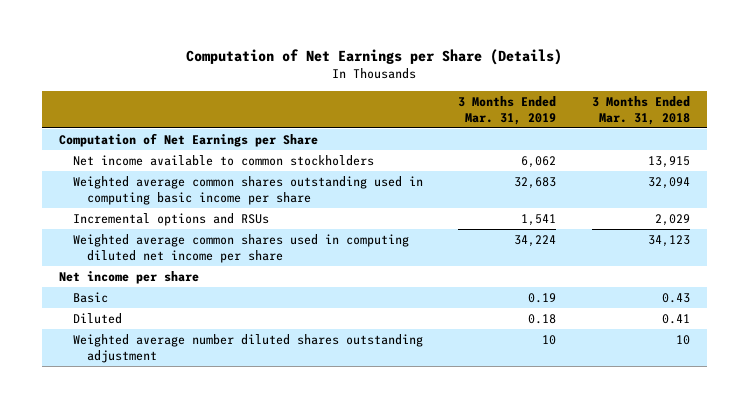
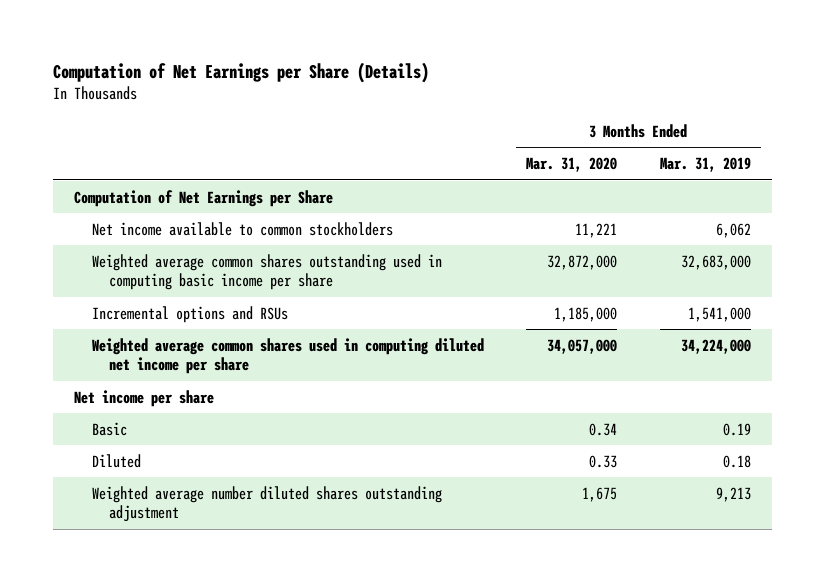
- | 3 Months Ended Mar. 31, 2019 | 3 Months Ended Mar. 31, 2018
+ | 3 Months Ended Mar. 31, 2020 | 3 Months Ended Mar. 31, 2019
- Weighted average common shares outstanding used in computing basic income per share | 32,683 | 32,094
- Incremental options and RSUs | 1,541 | 2,029
- Weighted average common shares used in computing diluted net income per share | 34,224 | 34,123
+ Weighted average common shares outstanding used in computing basic income per share | 32,872,000 | 32,683,000
+ Incremental options and RSUs | 1,185,000 | 1,541,000
+ Weighted average common shares used in computing diluted net income per share | 34,057,000 | 34,224,000
- Weighted average number diluted shares outstanding adjustment | 10 | 10
+ Weighted average number diluted shares outstanding adjustment | 1,675 | 9,213

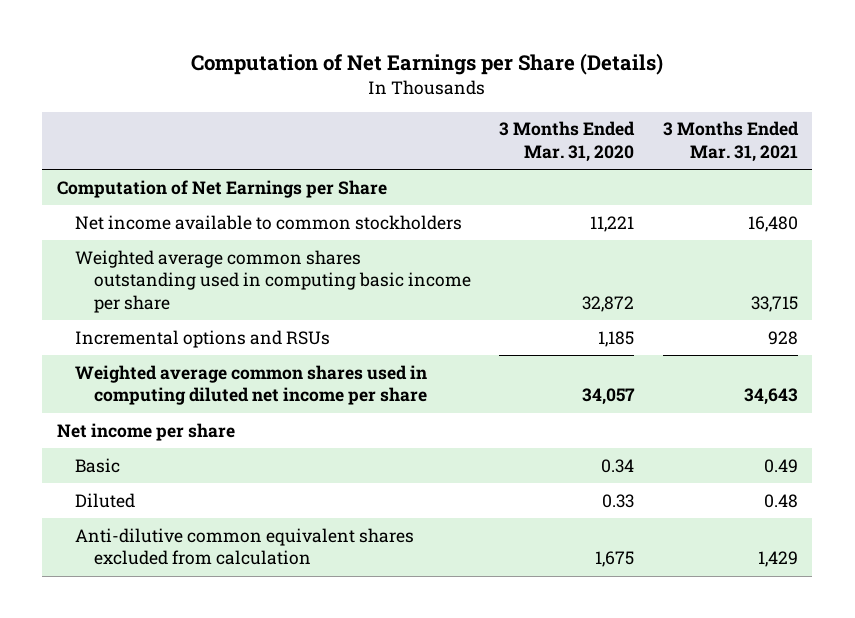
- | 3 Months Ended Mar. 31, 2020 | 3 Months Ended Mar. 31, 2019
+ | 3 Months Ended Mar. 31, 2020 | 3 Months Ended Mar. 31, 2021
- Weighted average common shares outstanding used in computing basic income per share | 32,872,000 | 32,683,000
- Incremental options and RSUs | 1,185,000 | 1,541,000
- Weighted average common shares used in computing diluted net income per share | 34,057,000 | 34,224,000
+ Weighted average common shares outstanding used in computing basic income per share | 32,872 | 33,715
+ Incremental options and RSUs | 1,185 | 928
+ Weighted average common shares used in computing diluted net income per share | 34,057 | 34,643
- Weighted average number diluted shares outstanding adjustment | 1,675 | 9,213
+ Anti-dilutive common equivalent shares excluded from calculation | 1,675 | 1,429

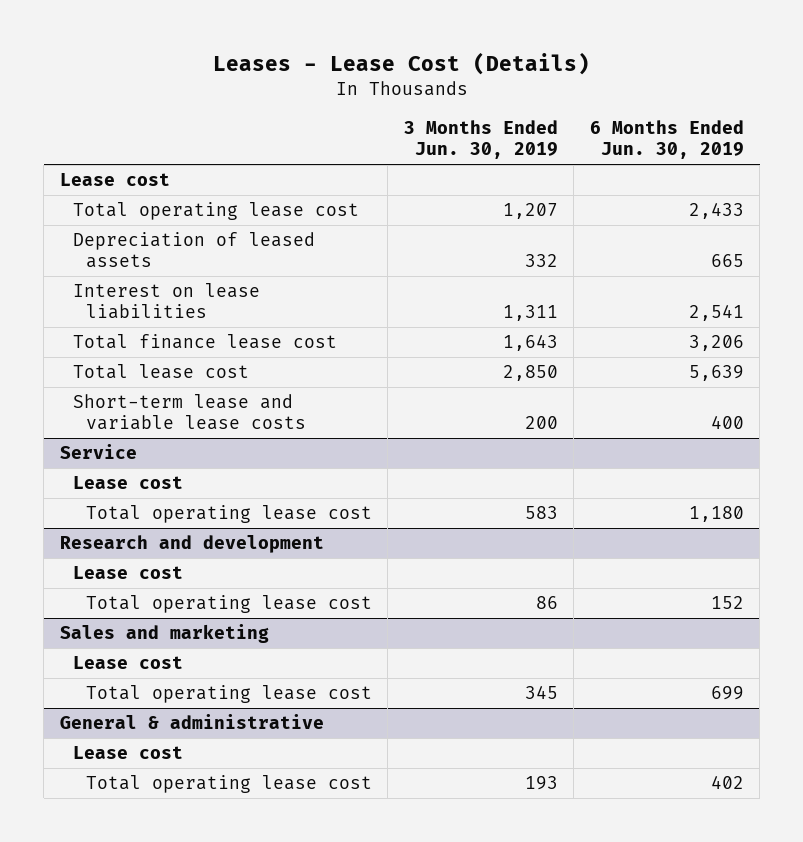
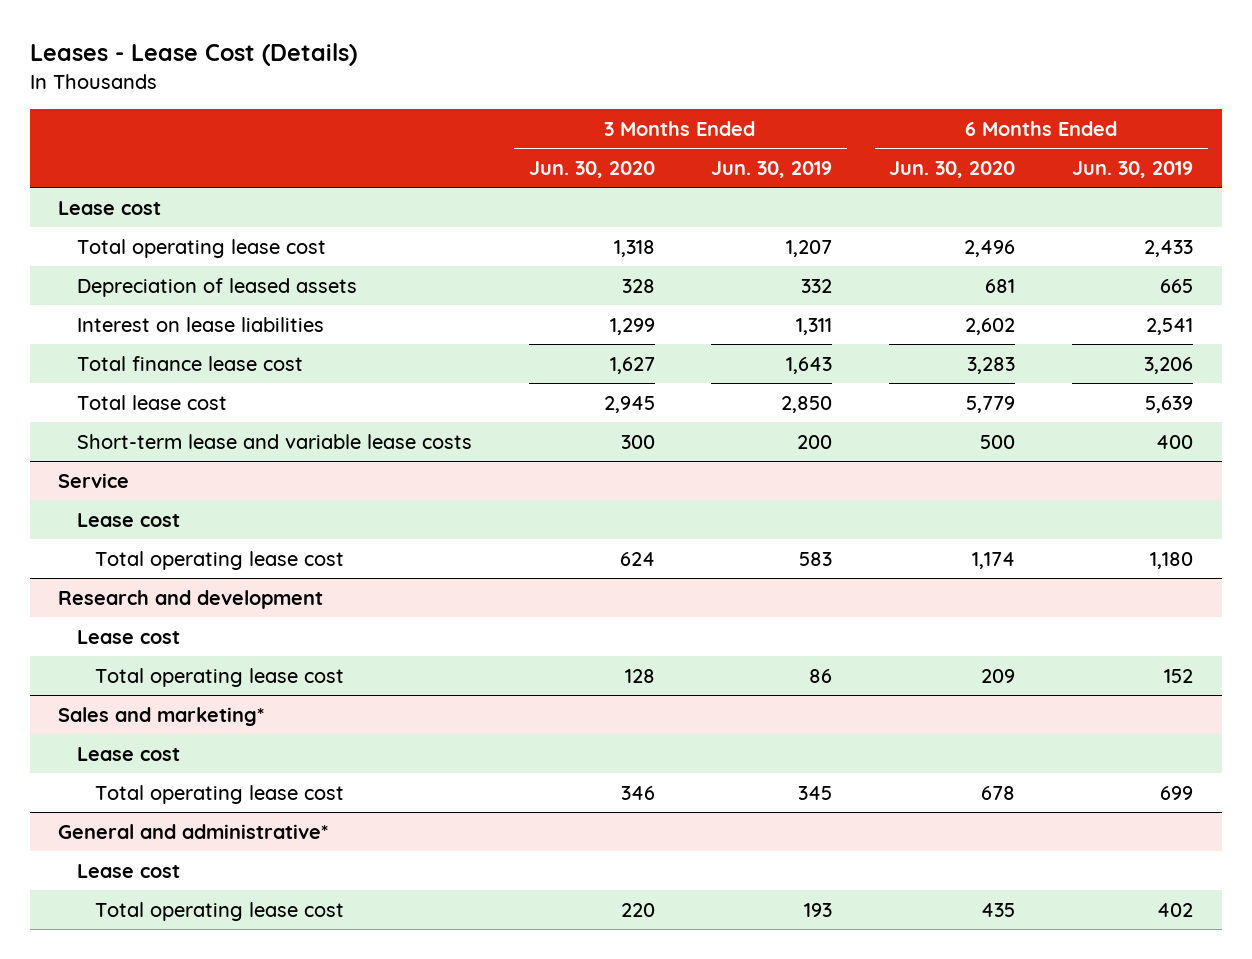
- | 3 Months Ended Jun. 30, 2019 | 6 Months Ended Jun. 30, 2019
+ | 3 Months Ended Jun. 30, 2020 | 3 Months Ended Jun. 30, 2019 | 6 Months Ended Jun. 30, 2020 | 6 Months Ended Jun. 30, 2019
- Sales and marketing
+ Sales and marketing*
- General & administrative
+ General and administrative*

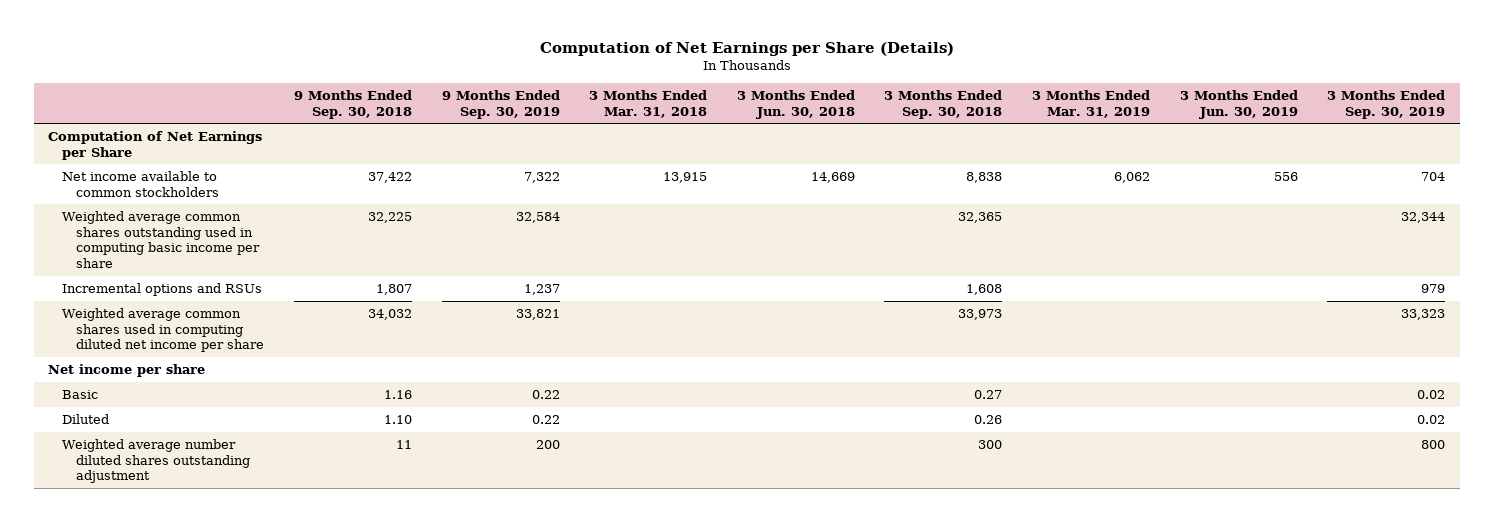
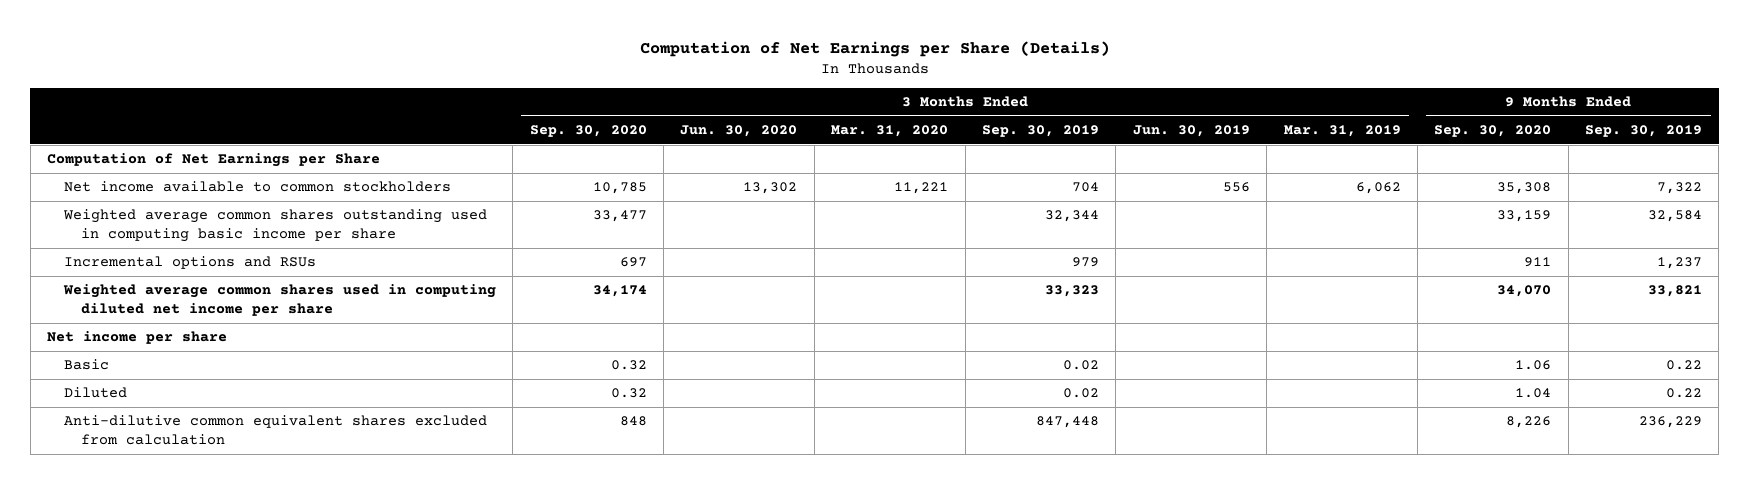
- | 9 Months Ended Sep. 30, 2018 | 9 Months Ended Sep. 30, 2019 | 3 Months Ended Mar. 31, 2018 | 3 Months Ended Jun. 30, 2018 | 3 Months Ended Sep. 30, 2018 | 3 Months Ended Mar. 31, 2019 | 3 Months Ended Jun. 30, 2019 | 3 Months Ended Sep. 30, 2019
+ | 3 Months Ended Sep. 30, 2020 | 3 Months Ended Jun. 30, 2020 | 3 Months Ended Mar. 31, 2020 | 3 Months Ended Sep. 30, 2019 | 3 Months Ended Jun. 30, 2019 | 3 Months Ended Mar. 31, 2019 | 9 Months Ended Sep. 30, 2020 | 9 Months Ended Sep. 30, 2019
- Weighted average number diluted shares outstanding adjustment | 11 | 200 | | | 300 | | | 800
+ Anti-dilutive common equivalent shares excluded from calculation | 848 | | | 847,448 | | | 8,226 | 236,229

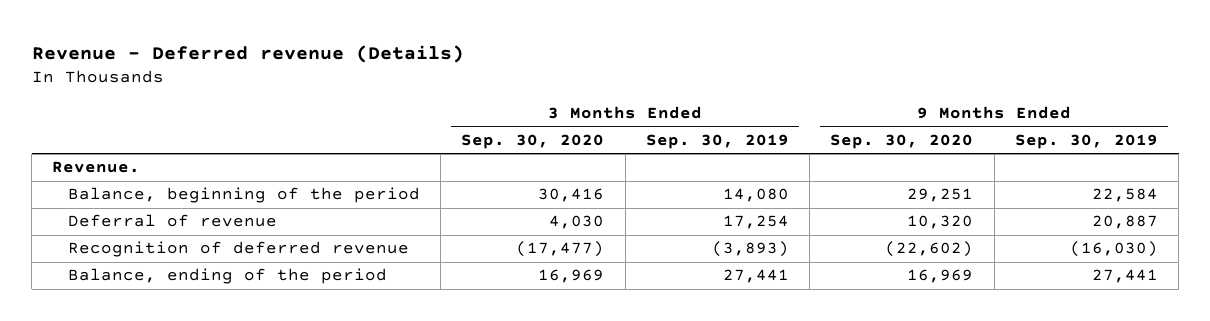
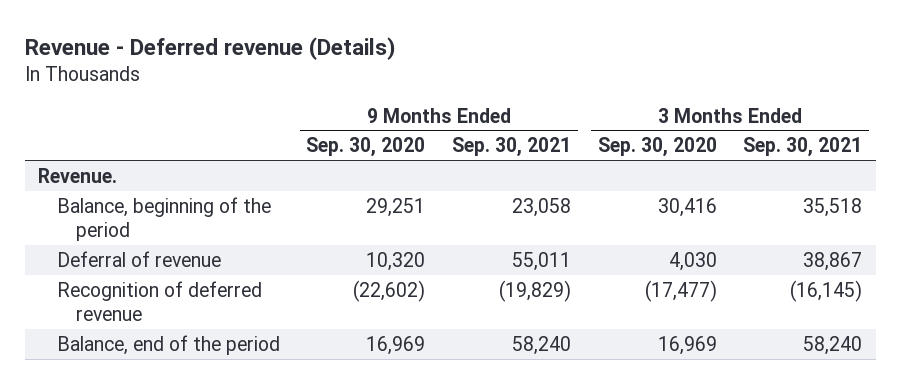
- | 3 Months Ended Sep. 30, 2020 | 3 Months Ended Sep. 30, 2019 | 9 Months Ended Sep. 30, 2020 | 9 Months Ended Sep. 30, 2019
+ | 9 Months Ended Sep. 30, 2020 | 9 Months Ended Sep. 30, 2021 | 3 Months Ended Sep. 30, 2020 | 3 Months Ended Sep. 30, 2021
- Balance, ending of the period | 16,969 | 27,441 | 16,969 | 27,441
+ Balance, end of the period | 16,969 | 58,240 | 16,969 | 58,240

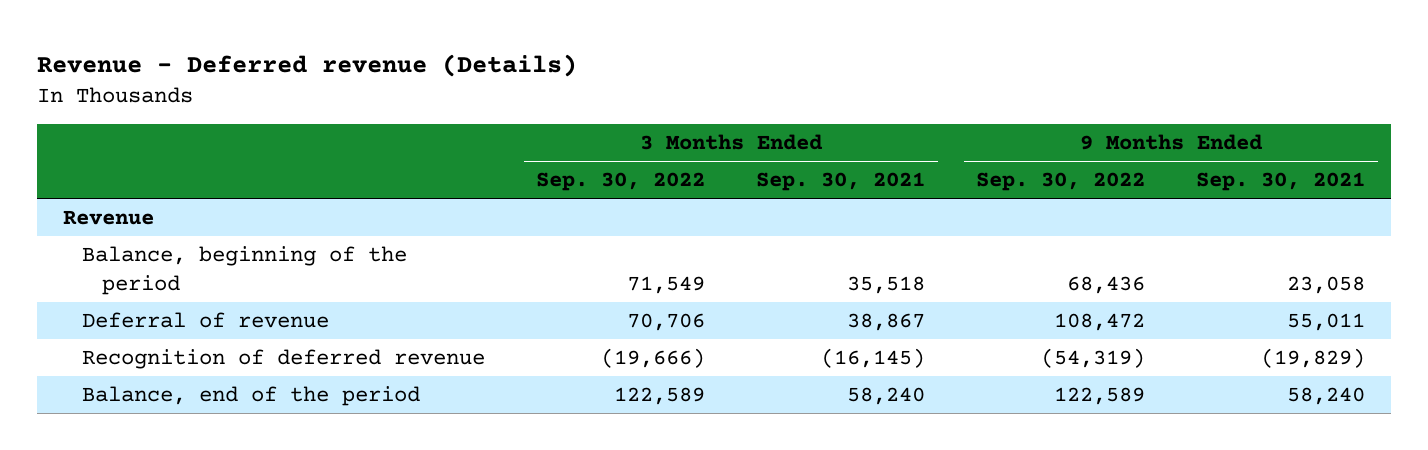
- | 9 Months Ended Sep. 30, 2020 | 9 Months Ended Sep. 30, 2021 | 3 Months Ended Sep. 30, 2020 | 3 Months Ended Sep. 30, 2021
+ | 3 Months Ended Sep. 30, 2022 | 3 Months Ended Sep. 30, 2021 | 9 Months Ended Sep. 30, 2022 | 9 Months Ended Sep. 30, 2021
- Revenue.
+ Revenue

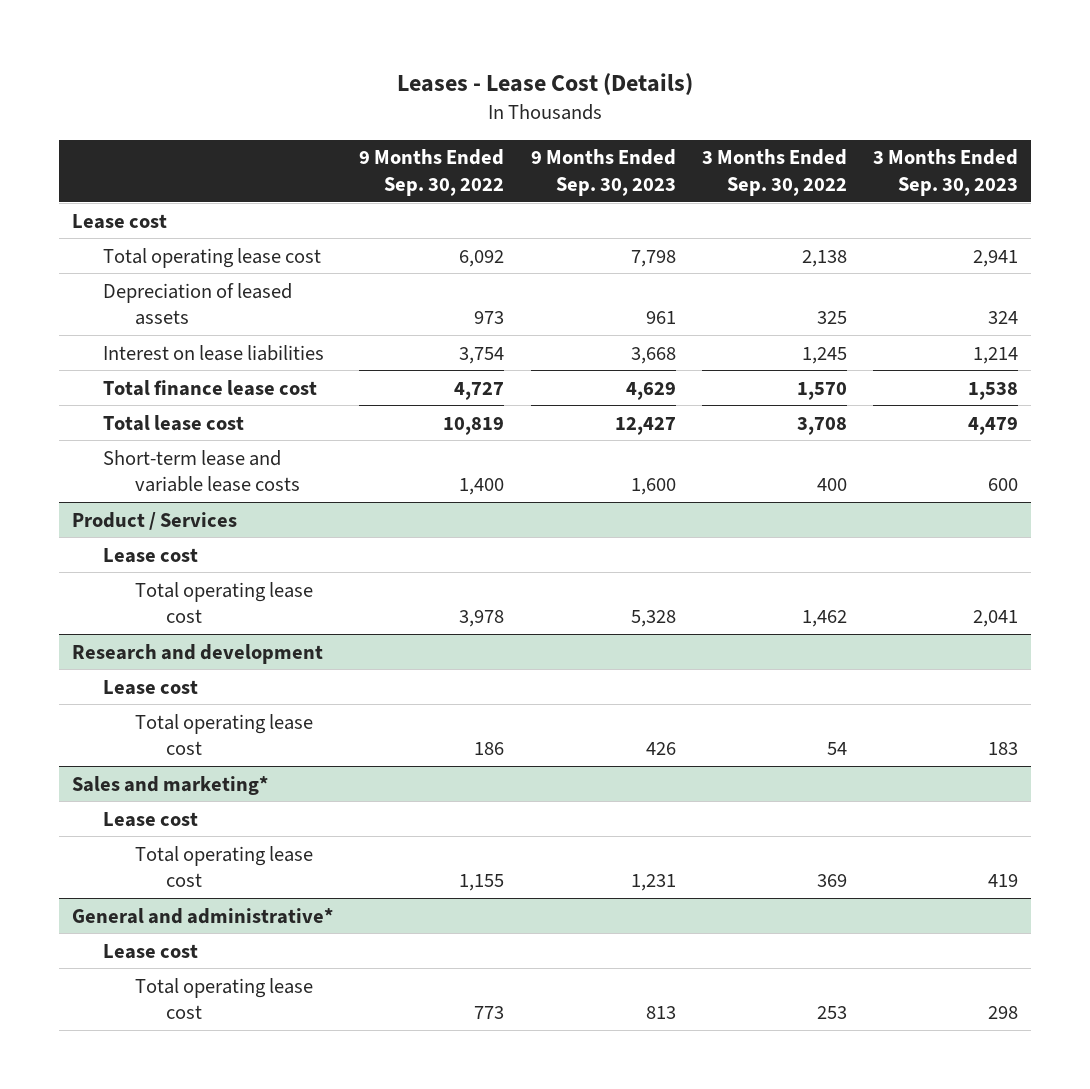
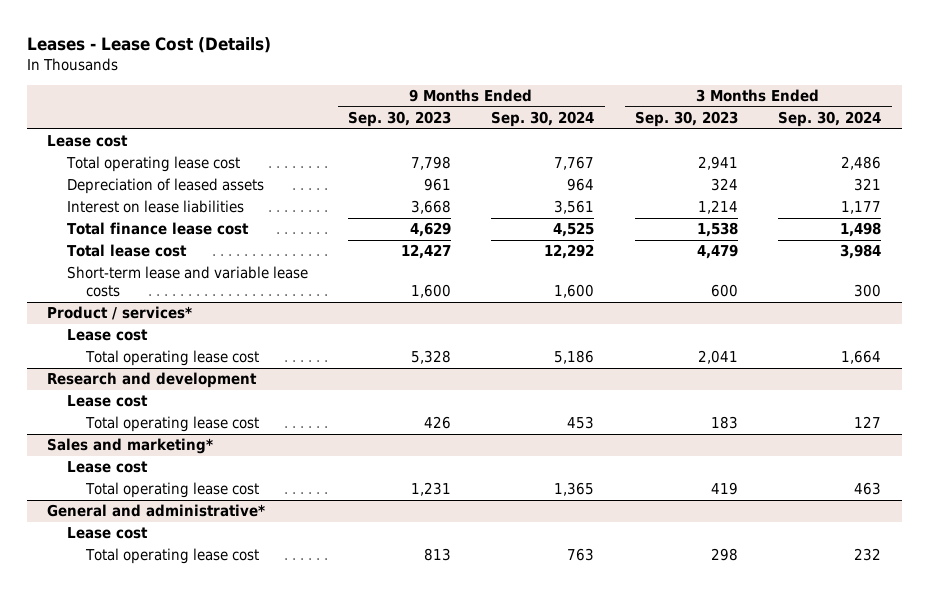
- | 9 Months Ended Sep. 30, 2022 | 9 Months Ended Sep. 30, 2023 | 3 Months Ended Sep. 30, 2022 | 3 Months Ended Sep. 30, 2023
+ | 9 Months Ended Sep. 30, 2023 | 9 Months Ended Sep. 30, 2024 | 3 Months Ended Sep. 30, 2023 | 3 Months Ended Sep. 30, 2024
- Product / Services
+ Product / services*

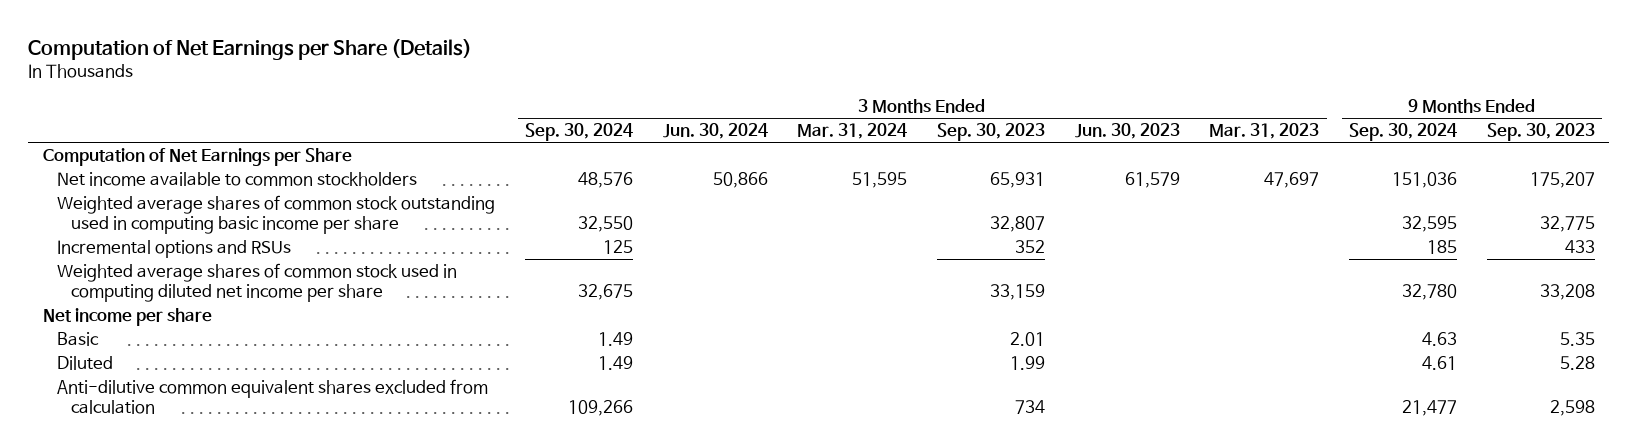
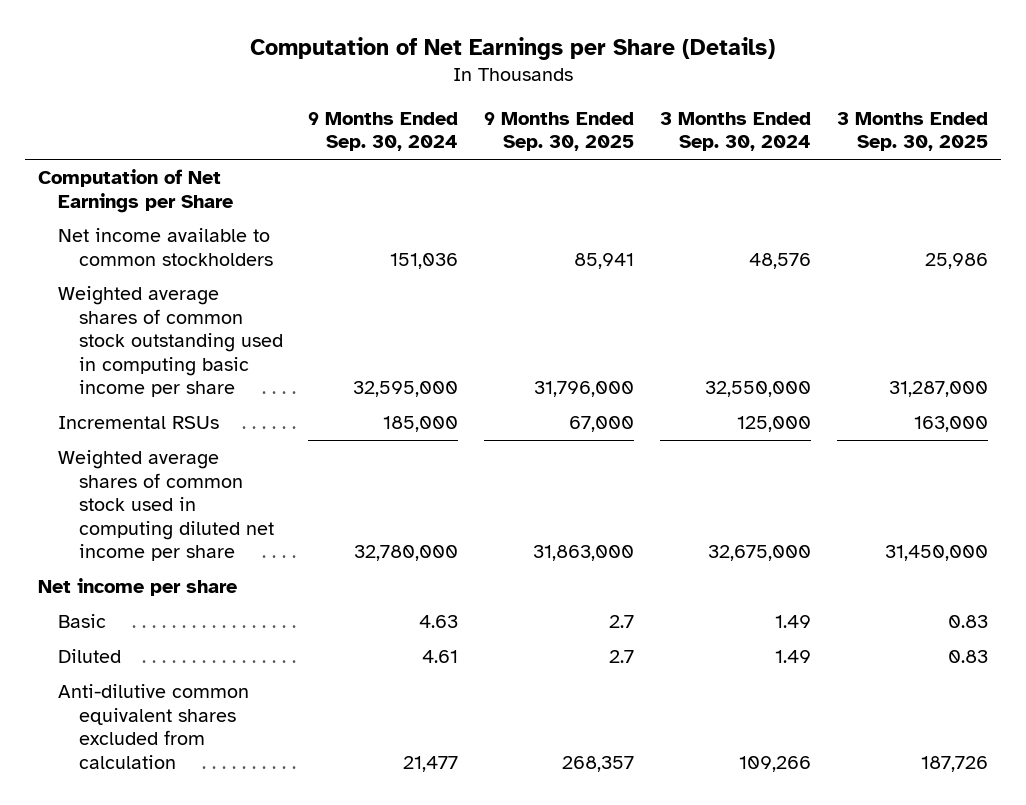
- | 3 Months Ended Sep. 30, 2024 | 3 Months Ended Jun. 30, 2024 | 3 Months Ended Mar. 31, 2024 | 3 Months Ended Sep. 30, 2023 | 3 Months Ended Jun. 30, 2023 | 3 Months Ended Mar. 31, 2023 | 9 Months Ended Sep. 30, 2024 | 9 Months Ended Sep. 30, 2023
+ | 9 Months Ended Sep. 30, 2024 | 9 Months Ended Sep. 30, 2025 | 3 Months Ended Sep. 30, 2024 | 3 Months Ended Sep. 30, 2025
- Weighted average shares of common stock outstanding used in computing basic income per share | 32,550 | | | 32,807 | | | 32,595 | 32,775
- Incremental options and RSUs | 125 | | | 352 | | | 185 | 433
- Weighted average shares of common stock used in computing diluted net income per share | 32,675 | | | 33,159 | | | 32,780 | 33,208
+ Weighted average shares of common stock outstanding used in computing basic income per share | 32,595,000 | 31,796,000 | 32,550,000 | 31,287,000
+ Incremental RSUs | 185,000 | 67,000 | 125,000 | 163,000
+ Weighted average shares of common stock used in computing diluted net income per share | 32,780,000 | 31,863,000 | 32,675,000 | 31,450,000

